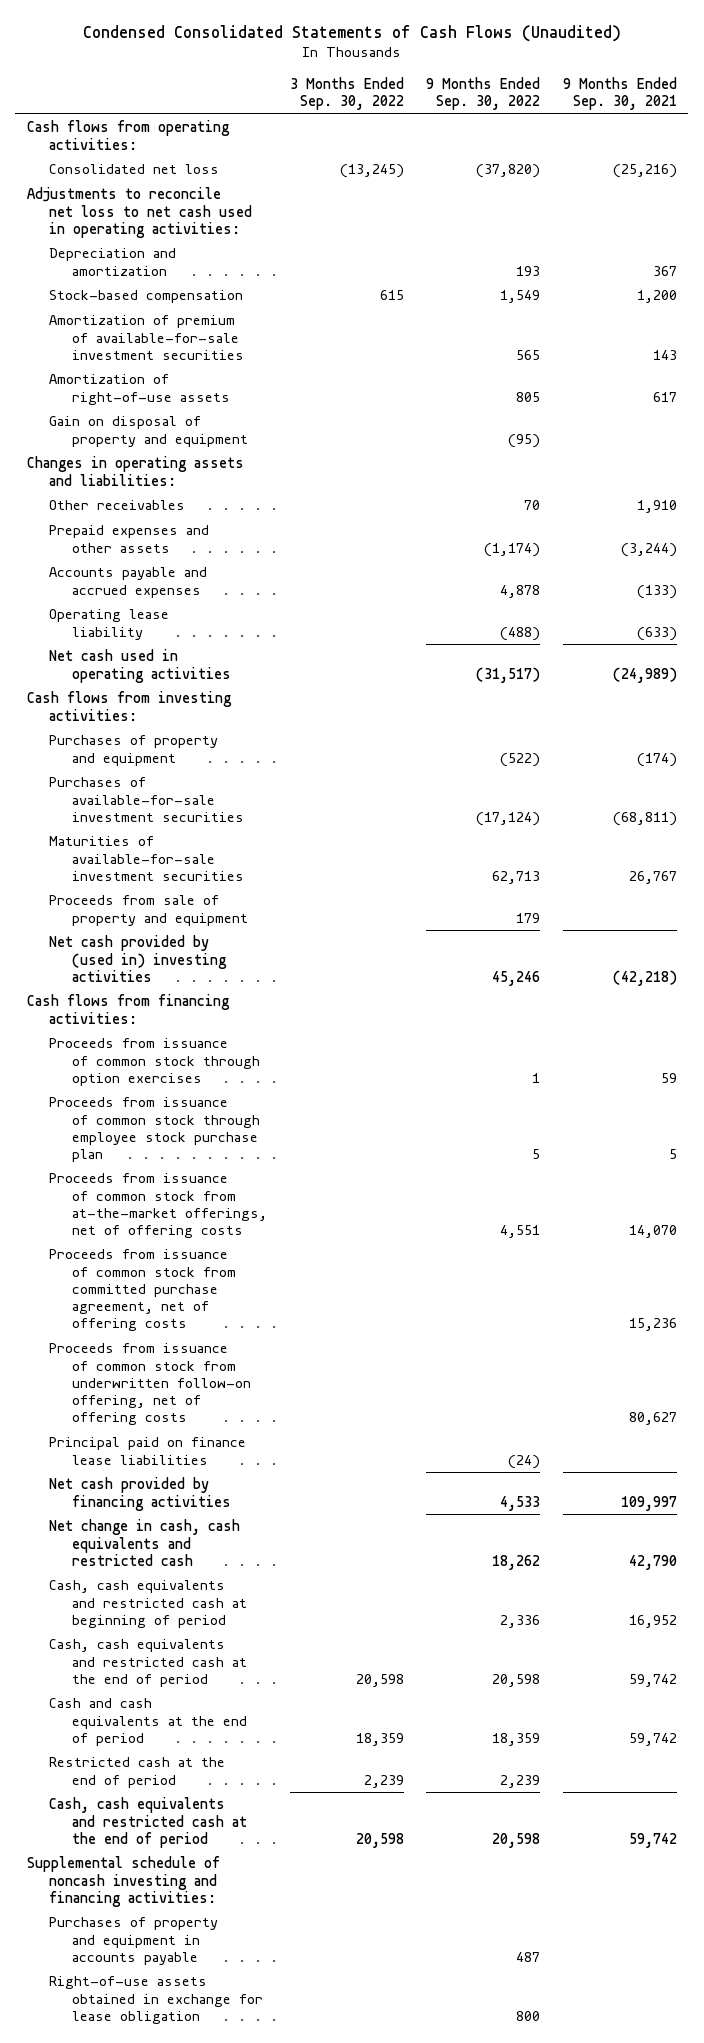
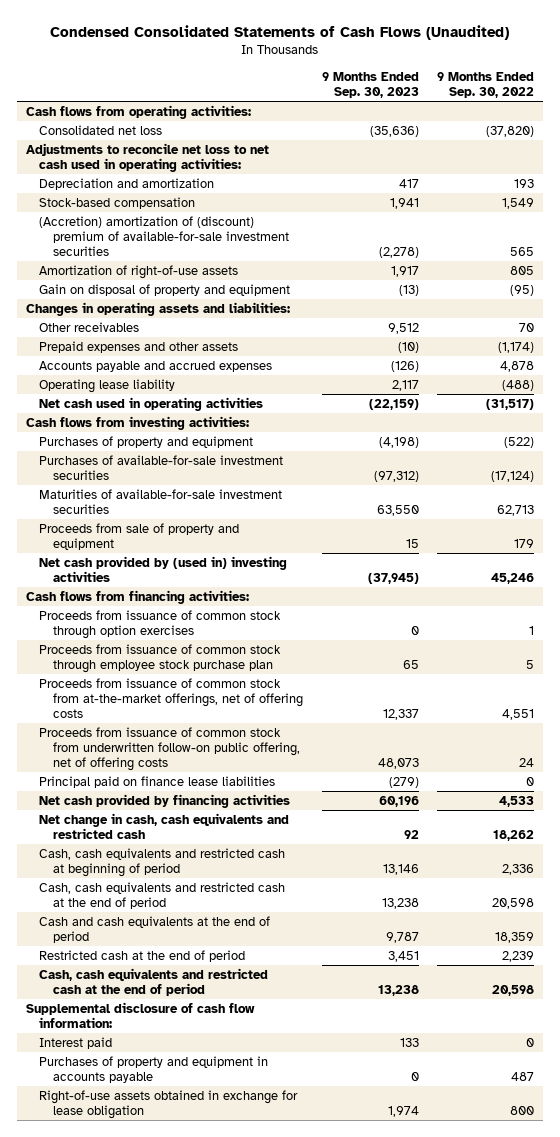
- | 3 Months Ended Sep. 30, 2022 | 9 Months Ended Sep. 30, 2022 | 9 Months Ended Sep. 30, 2021
+ | 9 Months Ended Sep. 30, 2023 | 9 Months Ended Sep. 30, 2022
- Amortization of premium of available-for-sale investment securities | | 565 | 143
+ (Accretion) amortization of (discount) premium of available-for-sale investment securities | (2,278) | 565
- Proceeds from issuance of common stock from committed purchase agreement, net of offering costs | | | 15,236
- Proceeds from issuance of common stock from underwritten follow-on offering, net of offering costs | | | 80,627
- Principal paid on finance lease liabilities | | (24) |
+ Proceeds from issuance of common stock from underwritten follow-on public offering, net of offering costs | 48,073 | 24
+ Principal paid on finance lease liabilities | (279) | 0
- Supplemental schedule of noncash investing and financing activities:
+ Supplemental disclosure of cash flow information:
+ Interest paid | 133 | 0

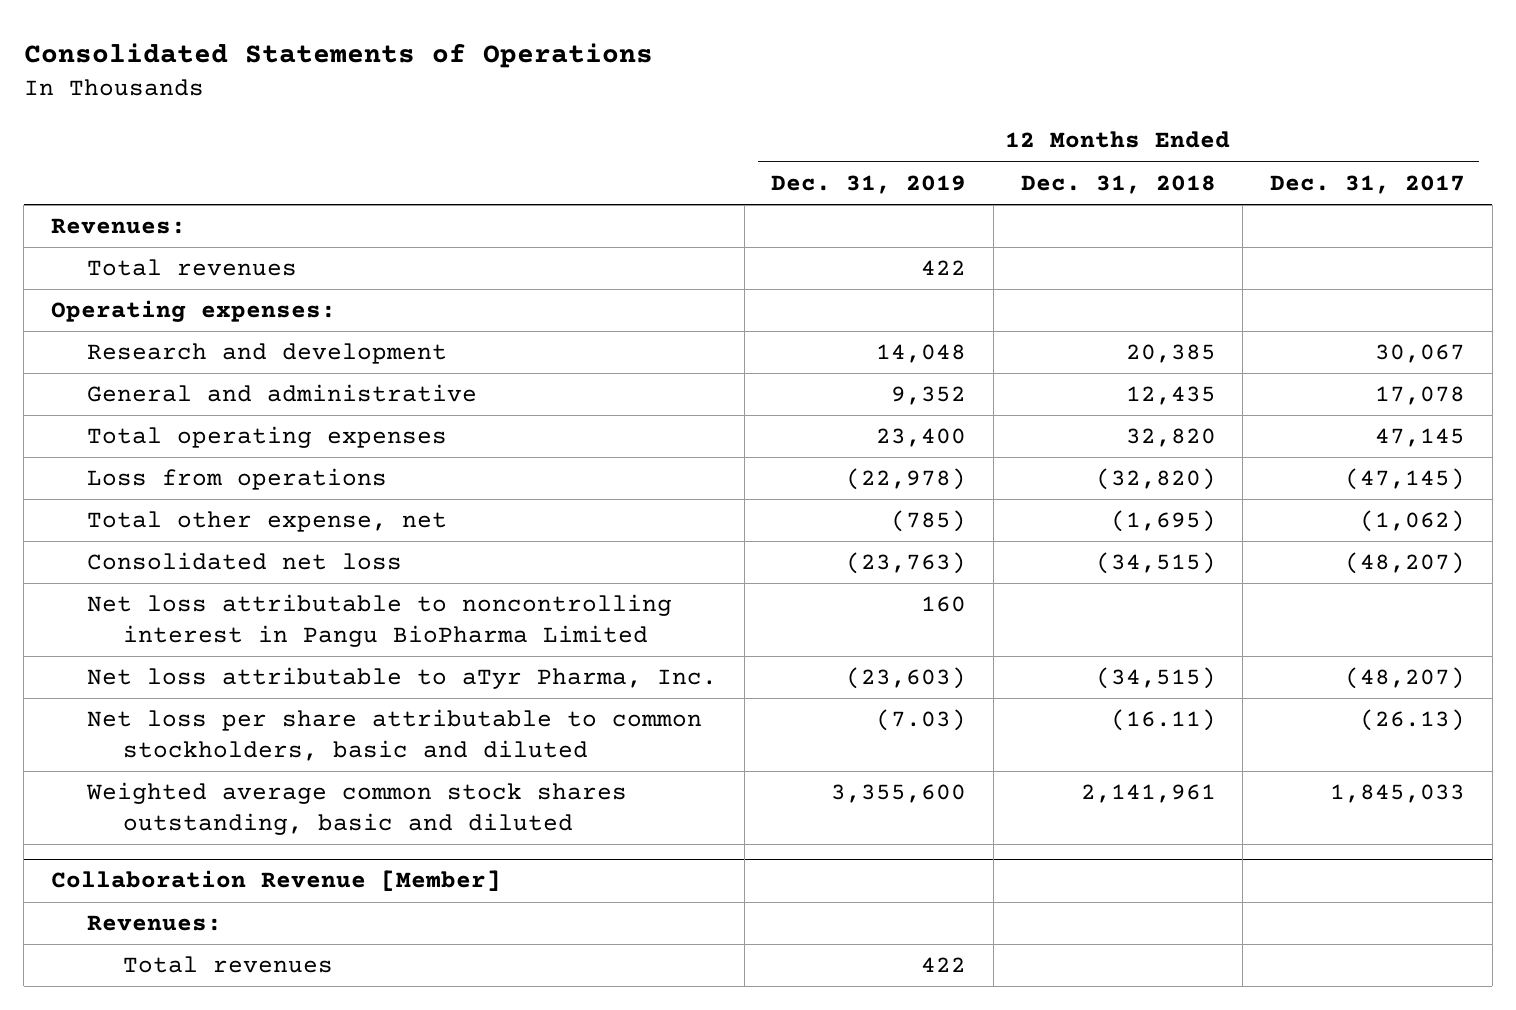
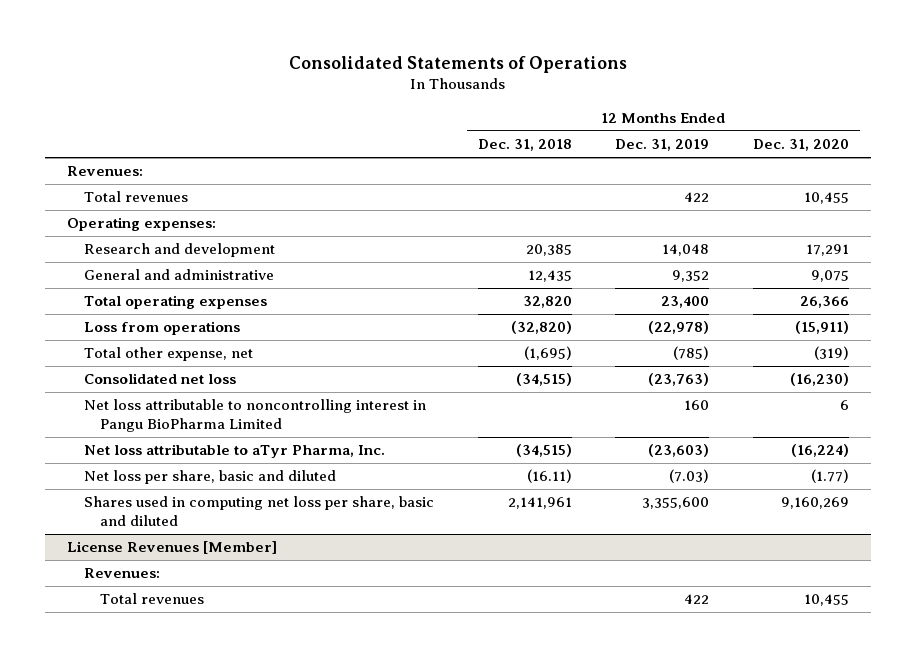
- | 12 Months Ended Dec. 31, 2019 | 12 Months Ended Dec. 31, 2018 | 12 Months Ended Dec. 31, 2017
+ | 12 Months Ended Dec. 31, 2018 | 12 Months Ended Dec. 31, 2019 | 12 Months Ended Dec. 31, 2020
- Net loss per share attributable to common stockholders, basic and diluted | (7.03) | (16.11) | (26.13)
- Weighted average common stock shares outstanding, basic and diluted | 3,355,600 | 2,141,961 | 1,845,033
- Collaboration Revenue [Member]
+ Net loss per share, basic and diluted | (16.11) | (7.03) | (1.77)
+ Shares used in computing net loss per share, basic and diluted | 2,141,961 | 3,355,600 | 9,160,269
+ License Revenues [Member]

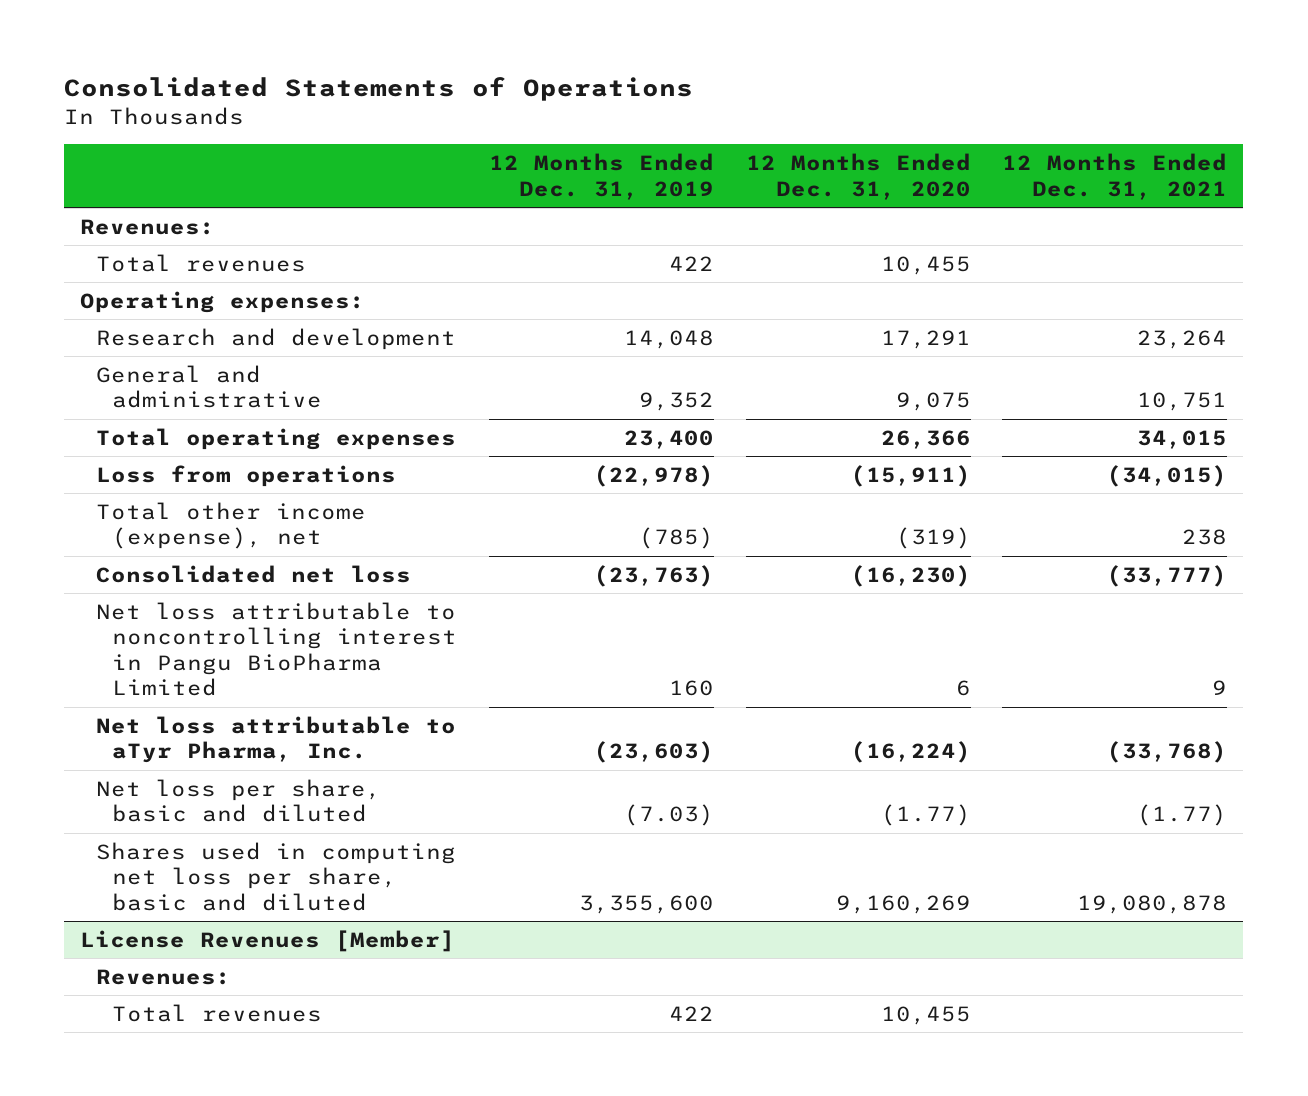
- | 12 Months Ended Dec. 31, 2018 | 12 Months Ended Dec. 31, 2019 | 12 Months Ended Dec. 31, 2020
+ | 12 Months Ended Dec. 31, 2019 | 12 Months Ended Dec. 31, 2020 | 12 Months Ended Dec. 31, 2021
- Total other expense, net | (1,695) | (785) | (319)
+ Total other income (expense), net | (785) | (319) | 238

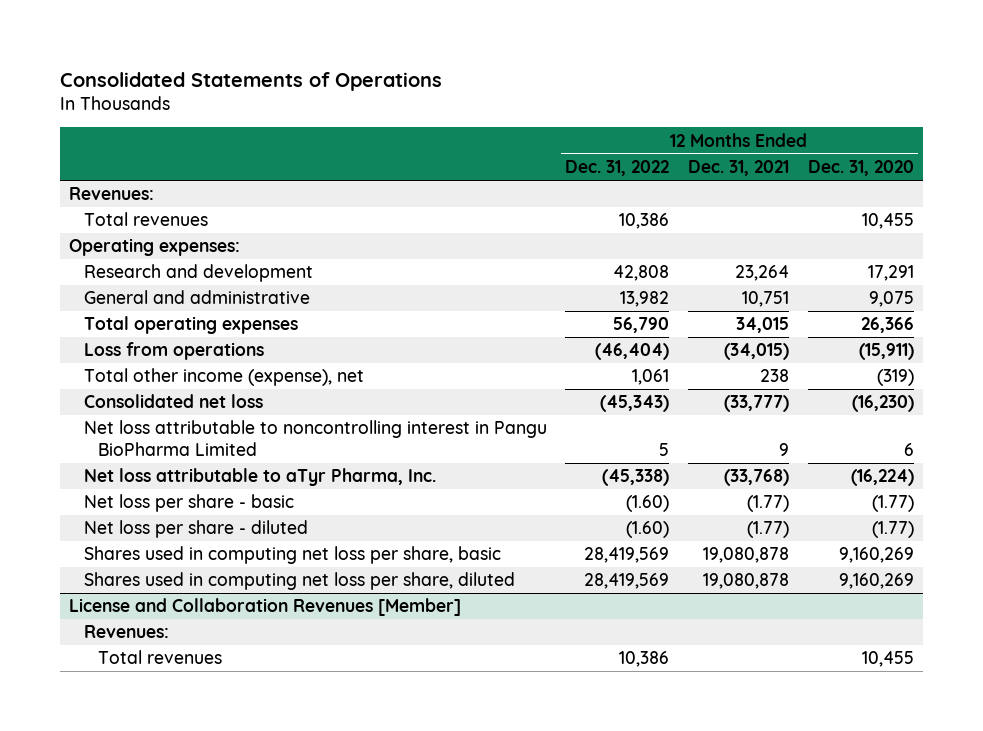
- | 12 Months Ended Dec. 31, 2019 | 12 Months Ended Dec. 31, 2020 | 12 Months Ended Dec. 31, 2021
+ | 12 Months Ended Dec. 31, 2022 | 12 Months Ended Dec. 31, 2021 | 12 Months Ended Dec. 31, 2020
- Net loss per share, basic and diluted | (7.03) | (1.77) | (1.77)
- Shares used in computing net loss per share, basic and diluted | 3,355,600 | 9,160,269 | 19,080,878
- License Revenues [Member]
+ Net loss per share - basic | (1.60) | (1.77) | (1.77)
+ Net loss per share - diluted | (1.60) | (1.77) | (1.77)
+ Shares used in computing net loss per share, basic | 28,419,569 | 19,080,878 | 9,160,269
+ Shares used in computing net loss per share, diluted | 28,419,569 | 19,080,878 | 9,160,269
+ License and Collaboration Revenues [Member]

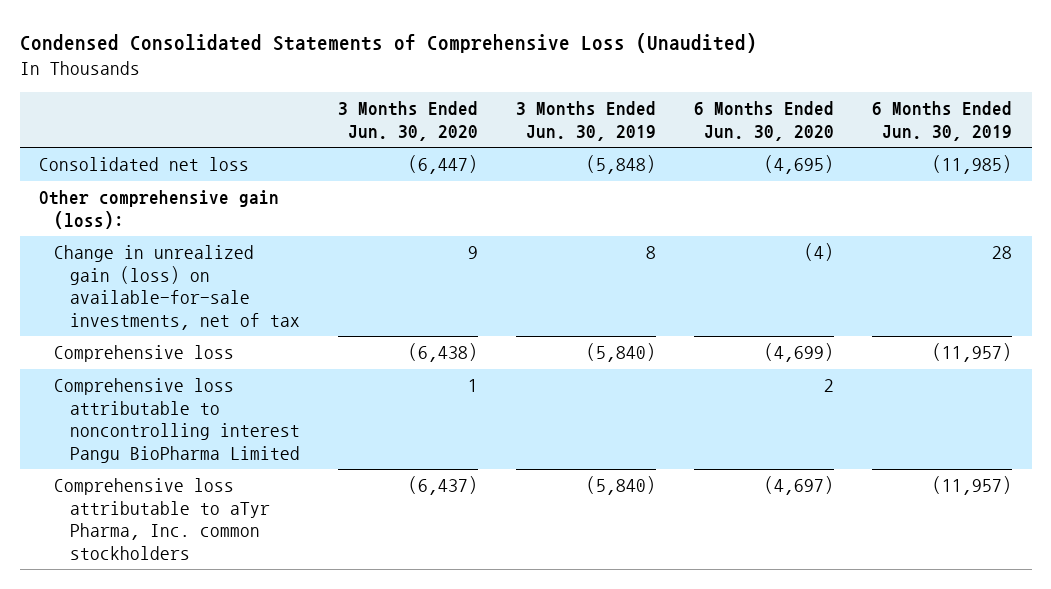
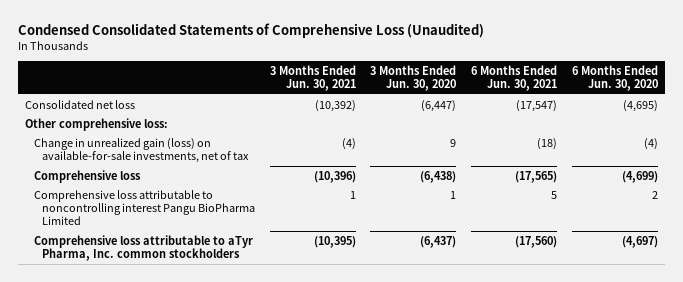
- | 3 Months Ended Jun. 30, 2020 | 3 Months Ended Jun. 30, 2019 | 6 Months Ended Jun. 30, 2020 | 6 Months Ended Jun. 30, 2019
+ | 3 Months Ended Jun. 30, 2021 | 3 Months Ended Jun. 30, 2020 | 6 Months Ended Jun. 30, 2021 | 6 Months Ended Jun. 30, 2020
- Other comprehensive gain (loss):
+ Other comprehensive loss:

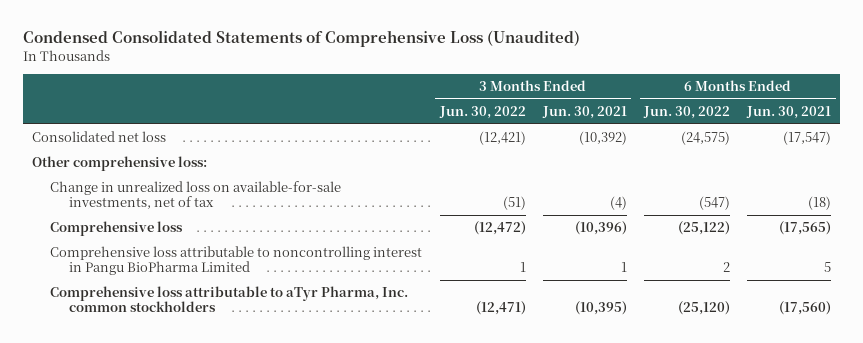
- | 3 Months Ended Jun. 30, 2021 | 3 Months Ended Jun. 30, 2020 | 6 Months Ended Jun. 30, 2021 | 6 Months Ended Jun. 30, 2020
+ | 3 Months Ended Jun. 30, 2022 | 3 Months Ended Jun. 30, 2021 | 6 Months Ended Jun. 30, 2022 | 6 Months Ended Jun. 30, 2021
- Change in unrealized gain (loss) on available-for-sale investments, net of tax | (4) | 9 | (18) | (4)
+ Change in unrealized loss on available-for-sale investments, net of tax | (51) | (4) | (547) | (18)
- Comprehensive loss attributable to noncontrolling interest Pangu BioPharma Limited | 1 | 1 | 5 | 2
+ Comprehensive loss attributable to noncontrolling interest in Pangu BioPharma Limited | 1 | 1 | 2 | 5

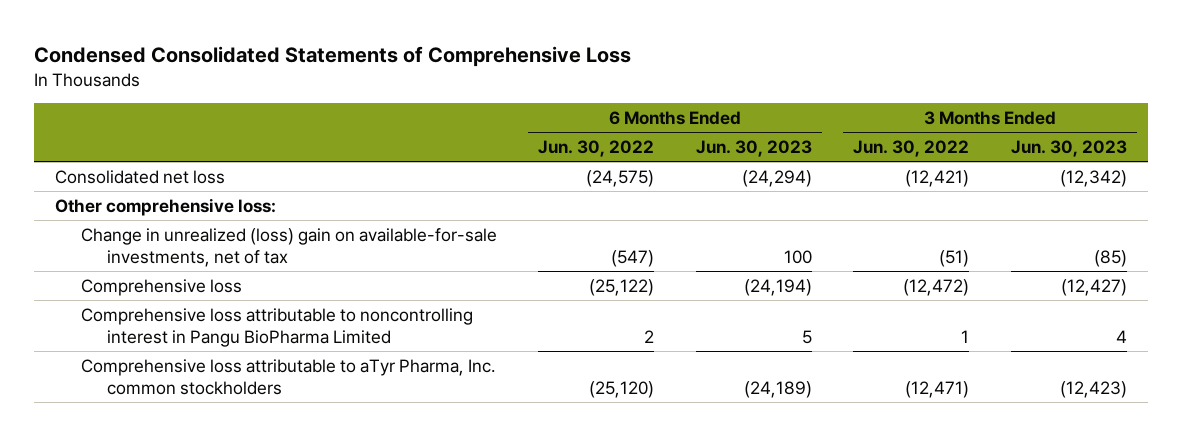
- Condensed Consolidated Statements of Comprehensive Loss (Unaudited)
+ Condensed Consolidated Statements of Comprehensive Loss
- | 3 Months Ended Jun. 30, 2022 | 3 Months Ended Jun. 30, 2021 | 6 Months Ended Jun. 30, 2022 | 6 Months Ended Jun. 30, 2021
+ | 6 Months Ended Jun. 30, 2022 | 6 Months Ended Jun. 30, 2023 | 3 Months Ended Jun. 30, 2022 | 3 Months Ended Jun. 30, 2023
- Change in unrealized loss on available-for-sale investments, net of tax | (51) | (4) | (547) | (18)
+ Change in unrealized (loss) gain on available-for-sale investments, net of tax | (547) | 100 | (51) | (85)

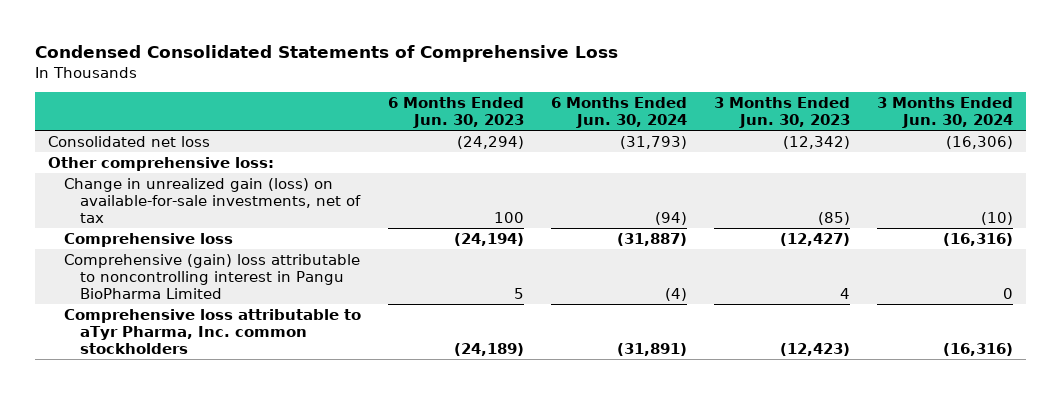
- | 6 Months Ended Jun. 30, 2022 | 6 Months Ended Jun. 30, 2023 | 3 Months Ended Jun. 30, 2022 | 3 Months Ended Jun. 30, 2023
+ | 6 Months Ended Jun. 30, 2023 | 6 Months Ended Jun. 30, 2024 | 3 Months Ended Jun. 30, 2023 | 3 Months Ended Jun. 30, 2024
- Change in unrealized (loss) gain on available-for-sale investments, net of tax | (547) | 100 | (51) | (85)
+ Change in unrealized gain (loss) on available-for-sale investments, net of tax | 100 | (94) | (85) | (10)
- Comprehensive loss attributable to noncontrolling interest in Pangu BioPharma Limited | 2 | 5 | 1 | 4
+ Comprehensive (gain) loss attributable to noncontrolling interest in Pangu BioPharma Limited | 5 | (4) | 4 | 0

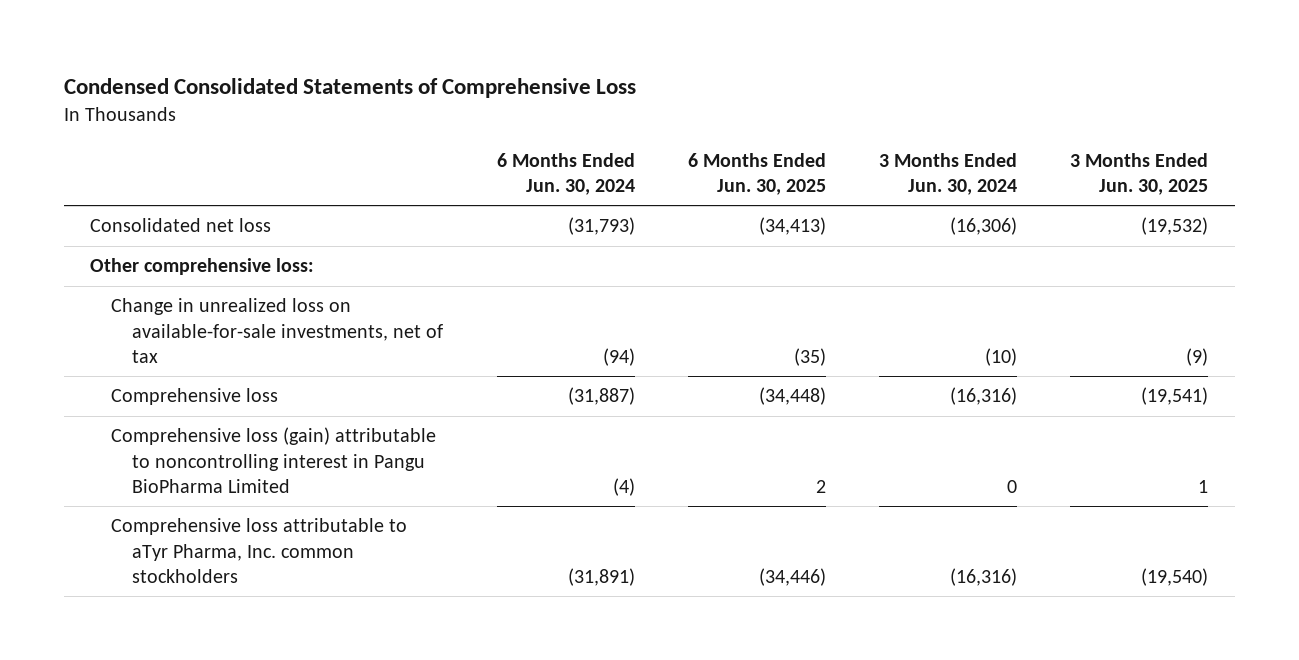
- | 6 Months Ended Jun. 30, 2023 | 6 Months Ended Jun. 30, 2024 | 3 Months Ended Jun. 30, 2023 | 3 Months Ended Jun. 30, 2024
+ | 6 Months Ended Jun. 30, 2024 | 6 Months Ended Jun. 30, 2025 | 3 Months Ended Jun. 30, 2024 | 3 Months Ended Jun. 30, 2025
- Change in unrealized gain (loss) on available-for-sale investments, net of tax | 100 | (94) | (85) | (10)
+ Change in unrealized loss on available-for-sale investments, net of tax | (94) | (35) | (10) | (9)
- Comprehensive (gain) loss attributable to noncontrolling interest in Pangu BioPharma Limited | 5 | (4) | 4 | 0
+ Comprehensive loss (gain) attributable to noncontrolling interest in Pangu BioPharma Limited | (4) | 2 | 0 | 1

